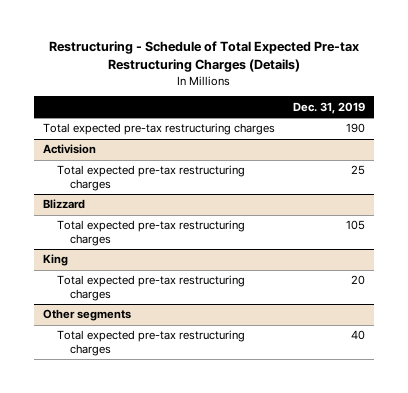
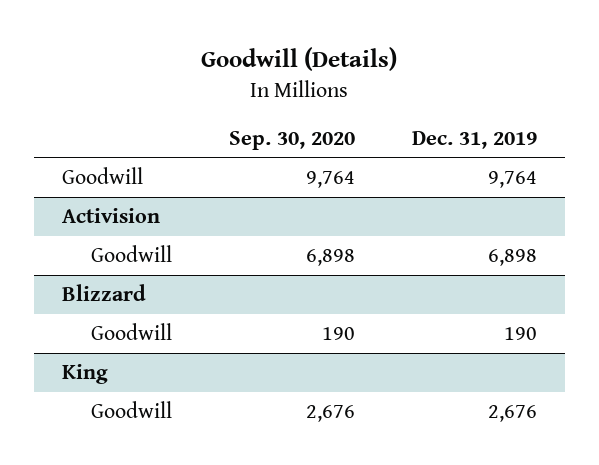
- Restructuring - Schedule of Total Expected Pre-tax Restructuring Charges (Details)
+ Goodwill (Details)
- | Dec. 31, 2019
+ | Sep. 30, 2020 | Dec. 31, 2019
- Total expected pre-tax restructuring charges | 190
+ Goodwill | 9,764 | 9,764
@ Activision
- Total expected pre-tax restructuring charges | 25
+ Goodwill | 6,898 | 6,898
@ Blizzard
- Total expected pre-tax restructuring charges | 105
+ Goodwill | 190 | 190
@ King
- Total expected pre-tax restructuring charges | 20
- Other segments
- Total expected pre-tax restructuring charges | 40
@ King
+ Goodwill | 2,676 | 2,676

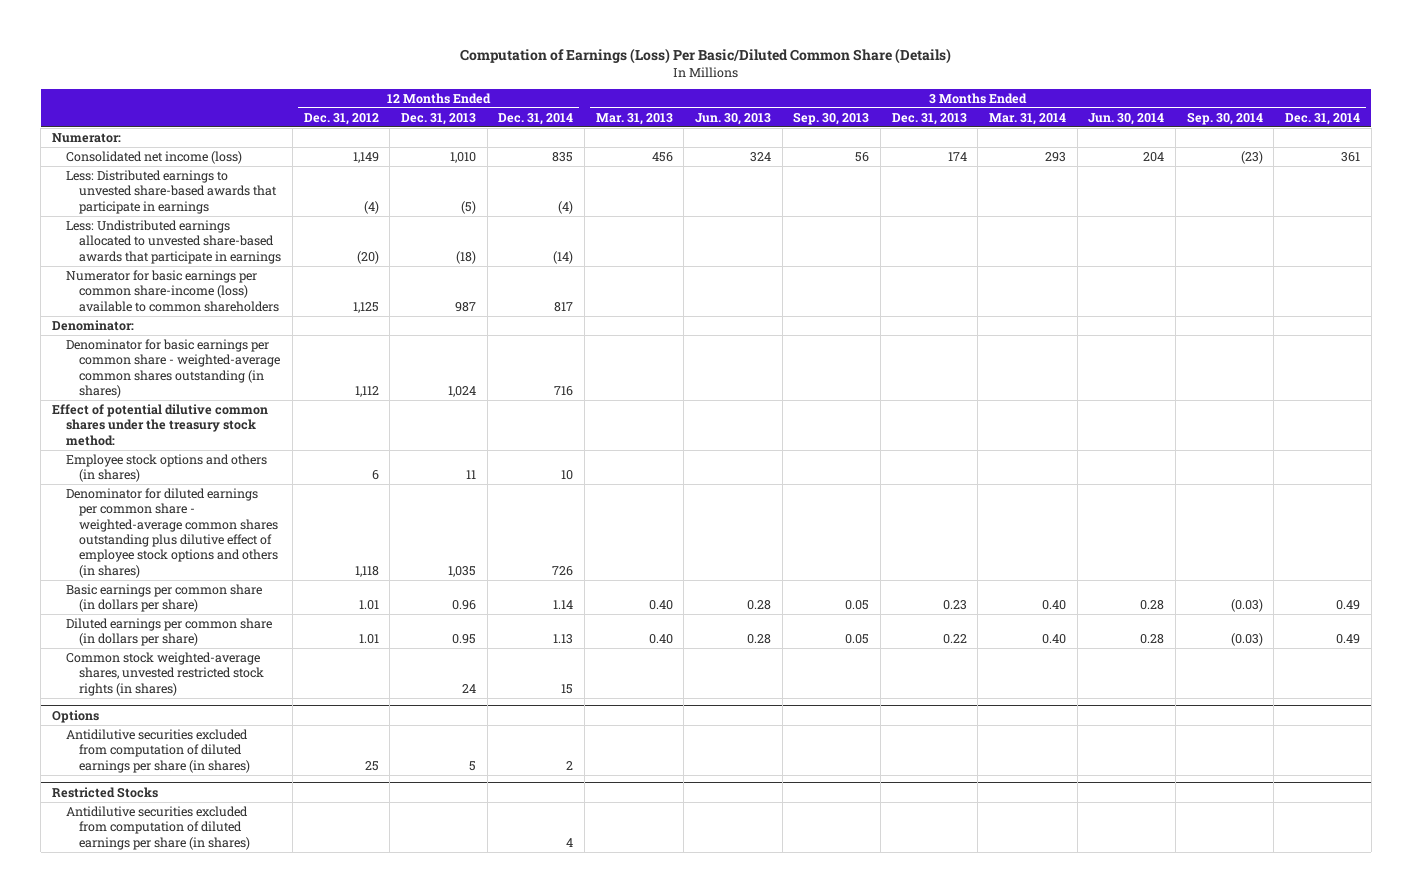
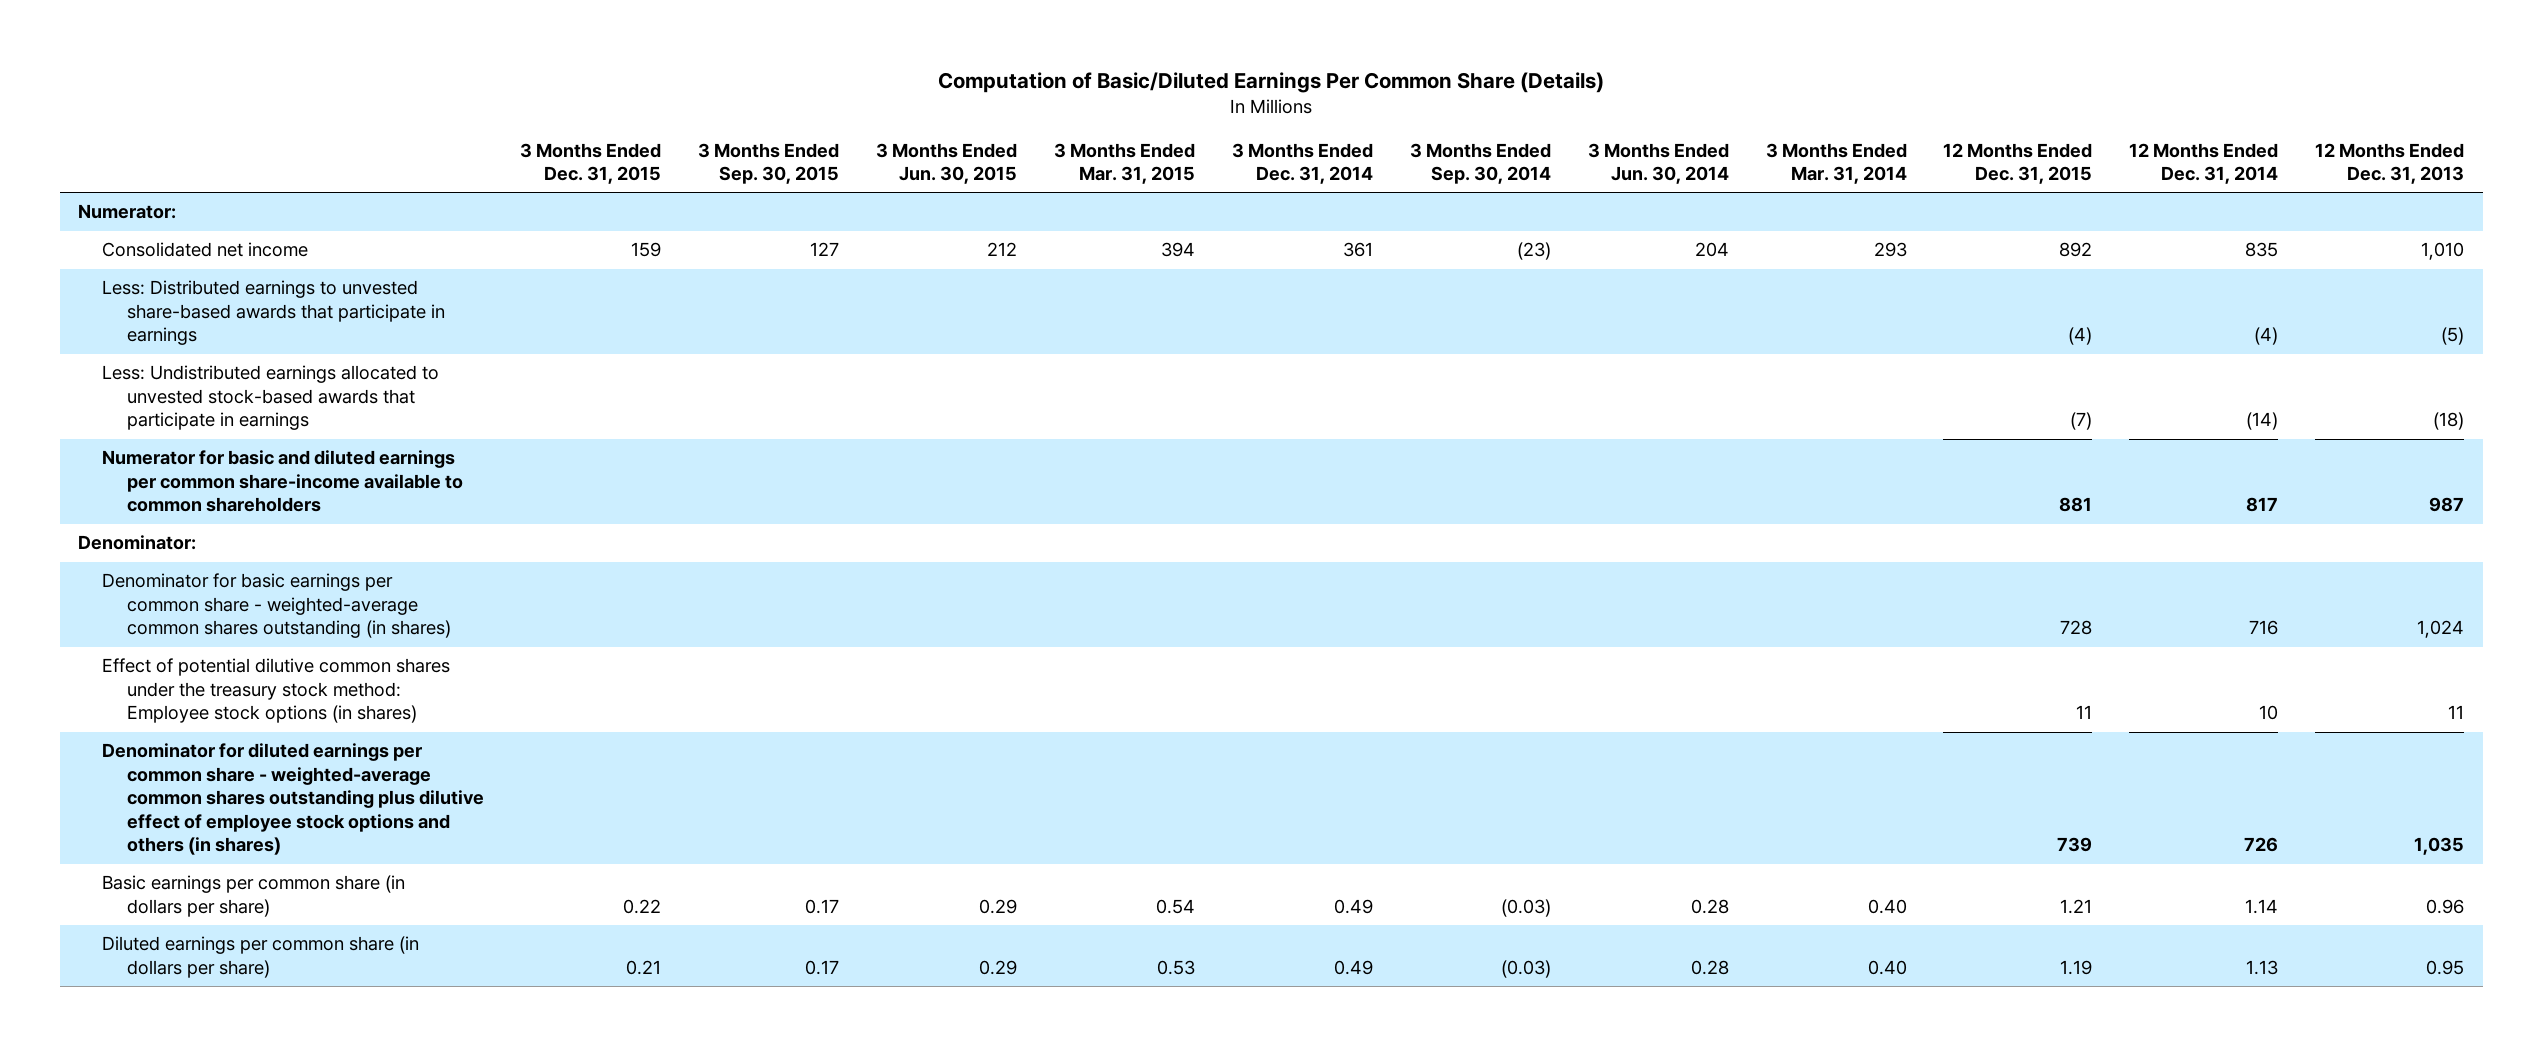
- Computation of Earnings (Loss) Per Basic/Diluted Common Share (Details)
+ Computation of Basic/Diluted Earnings Per Common Share (Details)
- | 12 Months Ended Dec. 31, 2012 | 12 Months Ended Dec. 31, 2013 | 12 Months Ended Dec. 31, 2014 | 3 Months Ended Mar. 31, 2013 | 3 Months Ended Jun. 30, 2013 | 3 Months Ended Sep. 30, 2013 | 3 Months Ended Dec. 31, 2013 | 3 Months Ended Mar. 31, 2014 | 3 Months Ended Jun. 30, 2014 | 3 Months Ended Sep. 30, 2014 | 3 Months Ended Dec. 31, 2014
+ | 3 Months Ended Dec. 31, 2015 | 3 Months Ended Sep. 30, 2015 | 3 Months Ended Jun. 30, 2015 | 3 Months Ended Mar. 31, 2015 | 3 Months Ended Dec. 31, 2014 | 3 Months Ended Sep. 30, 2014 | 3 Months Ended Jun. 30, 2014 | 3 Months Ended Mar. 31, 2014 | 12 Months Ended Dec. 31, 2015 | 12 Months Ended Dec. 31, 2014 | 12 Months Ended Dec. 31, 2013
- Consolidated net income (loss) | 1,149 | 1,010 | 835 | 456 | 324 | 56 | 174 | 293 | 204 | (23) | 361
+ Consolidated net income | 159 | 127 | 212 | 394 | 361 | (23) | 204 | 293 | 892 | 835 | 1,010
- Less: Undistributed earnings allocated to unvested share-based awards that participate in earnings | (20) | (18) | (14) | | | | | | | |
- Numerator for basic earnings per common share-income (loss) available to common shareholders | 1,125 | 987 | 817 | | | | | | | |
+ Less: Undistributed earnings allocated to unvested stock-based awards that participate in earnings | | | | | | | | | (7) | (14) | (18)
+ Numerator for basic and diluted earnings per common share-income available to common shareholders | | | | | | | | | 881 | 817 | 987
- Effect of potential dilutive common shares under the treasury stock method:
- Employee stock options and others (in shares) | 6 | 11 | 10 | | | | | | | |
+ Effect of potential dilutive common shares under the treasury stock method: Employee stock options (in shares) | | | | | | | | | 11 | 10 | 11
- Common stock weighted-average shares, unvested restricted stock rights (in shares) | | 24 | 15 | | | | | | | |
- Options
- Antidilutive securities excluded from computation of diluted earnings per share (in shares) | 25 | 5 | 2 | | | | | | | |
- Restricted Stocks
- Antidilutive securities excluded from computation of diluted earnings per share (in shares) | | | 4 | | | | | | | |

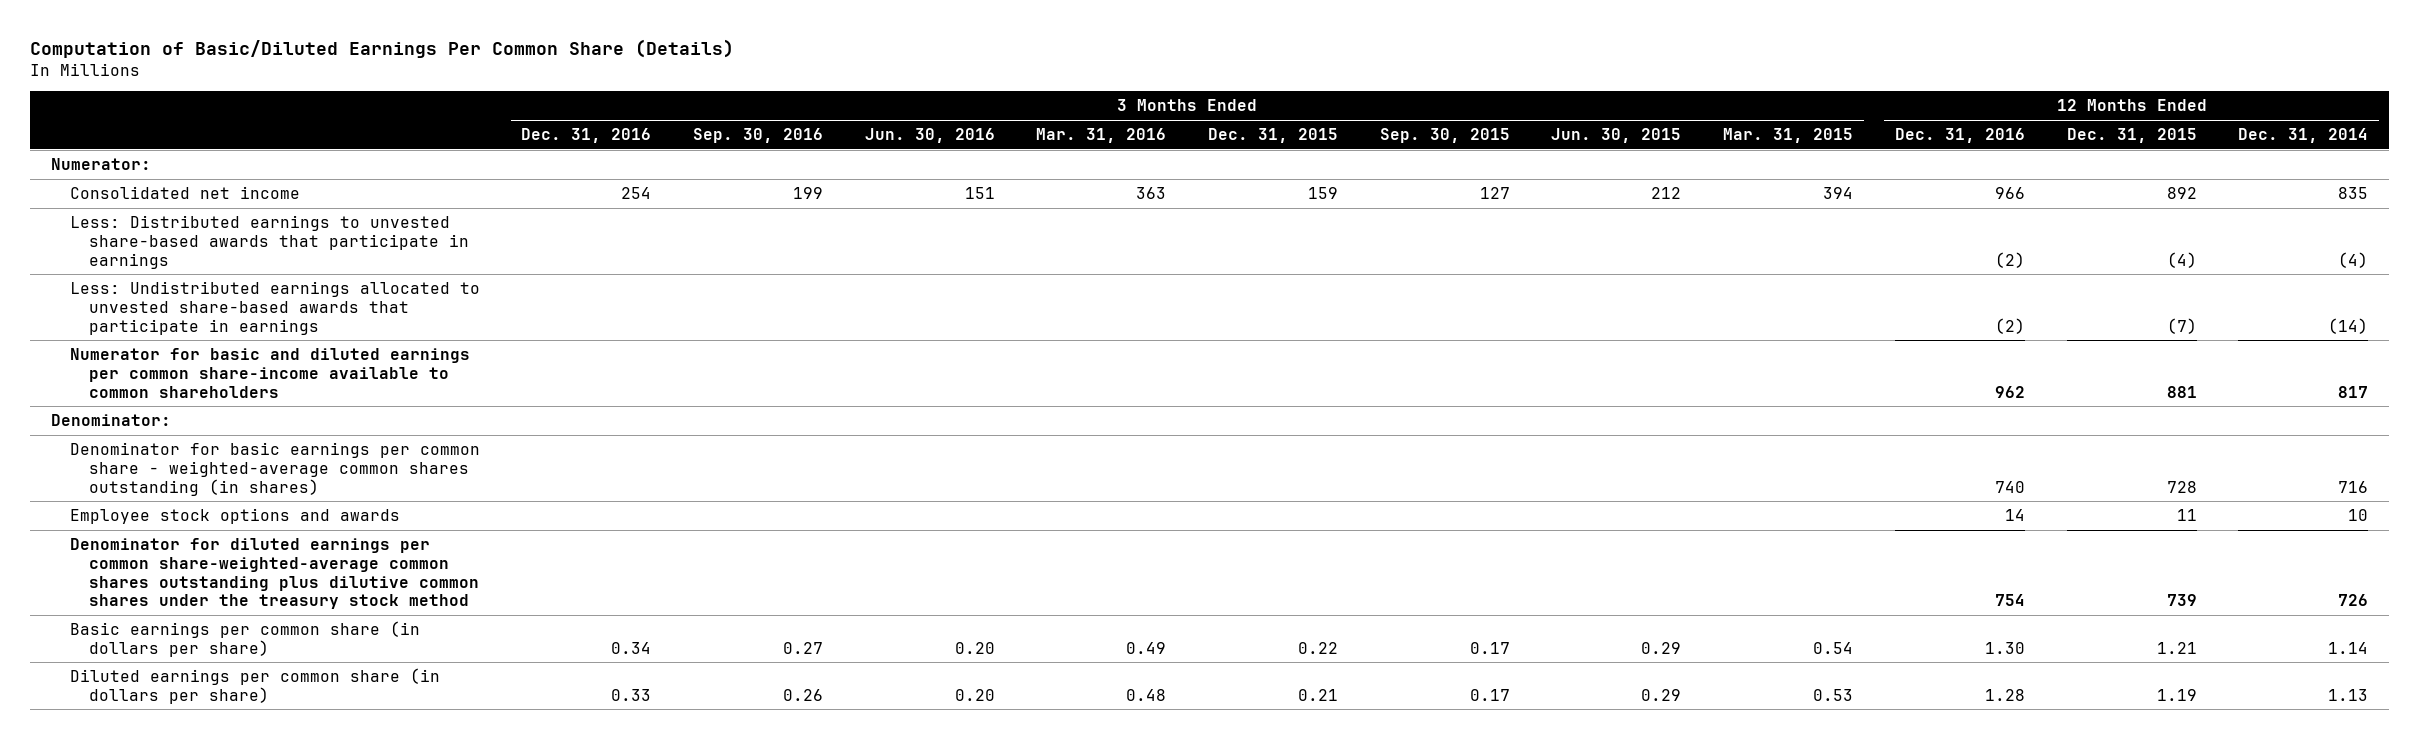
- | 3 Months Ended Dec. 31, 2015 | 3 Months Ended Sep. 30, 2015 | 3 Months Ended Jun. 30, 2015 | 3 Months Ended Mar. 31, 2015 | 3 Months Ended Dec. 31, 2014 | 3 Months Ended Sep. 30, 2014 | 3 Months Ended Jun. 30, 2014 | 3 Months Ended Mar. 31, 2014 | 12 Months Ended Dec. 31, 2015 | 12 Months Ended Dec. 31, 2014 | 12 Months Ended Dec. 31, 2013
+ | 3 Months Ended Dec. 31, 2016 | 3 Months Ended Sep. 30, 2016 | 3 Months Ended Jun. 30, 2016 | 3 Months Ended Mar. 31, 2016 | 3 Months Ended Dec. 31, 2015 | 3 Months Ended Sep. 30, 2015 | 3 Months Ended Jun. 30, 2015 | 3 Months Ended Mar. 31, 2015 | 12 Months Ended Dec. 31, 2016 | 12 Months Ended Dec. 31, 2015 | 12 Months Ended Dec. 31, 2014
- Less: Undistributed earnings allocated to unvested stock-based awards that participate in earnings | | | | | | | | | (7) | (14) | (18)
+ Less: Undistributed earnings allocated to unvested share-based awards that participate in earnings | | | | | | | | | (2) | (7) | (14)
- Effect of potential dilutive common shares under the treasury stock method: Employee stock options (in shares) | | | | | | | | | 11 | 10 | 11
- Denominator for diluted earnings per common share - weighted-average common shares outstanding plus dilutive effect of employee stock options and others (in shares) | | | | | | | | | 739 | 726 | 1,035
+ Employee stock options and awards | | | | | | | | | 14 | 11 | 10
+ Denominator for diluted earnings per common share-weighted-average common shares outstanding plus dilutive common shares under the treasury stock method | | | | | | | | | 754 | 739 | 726

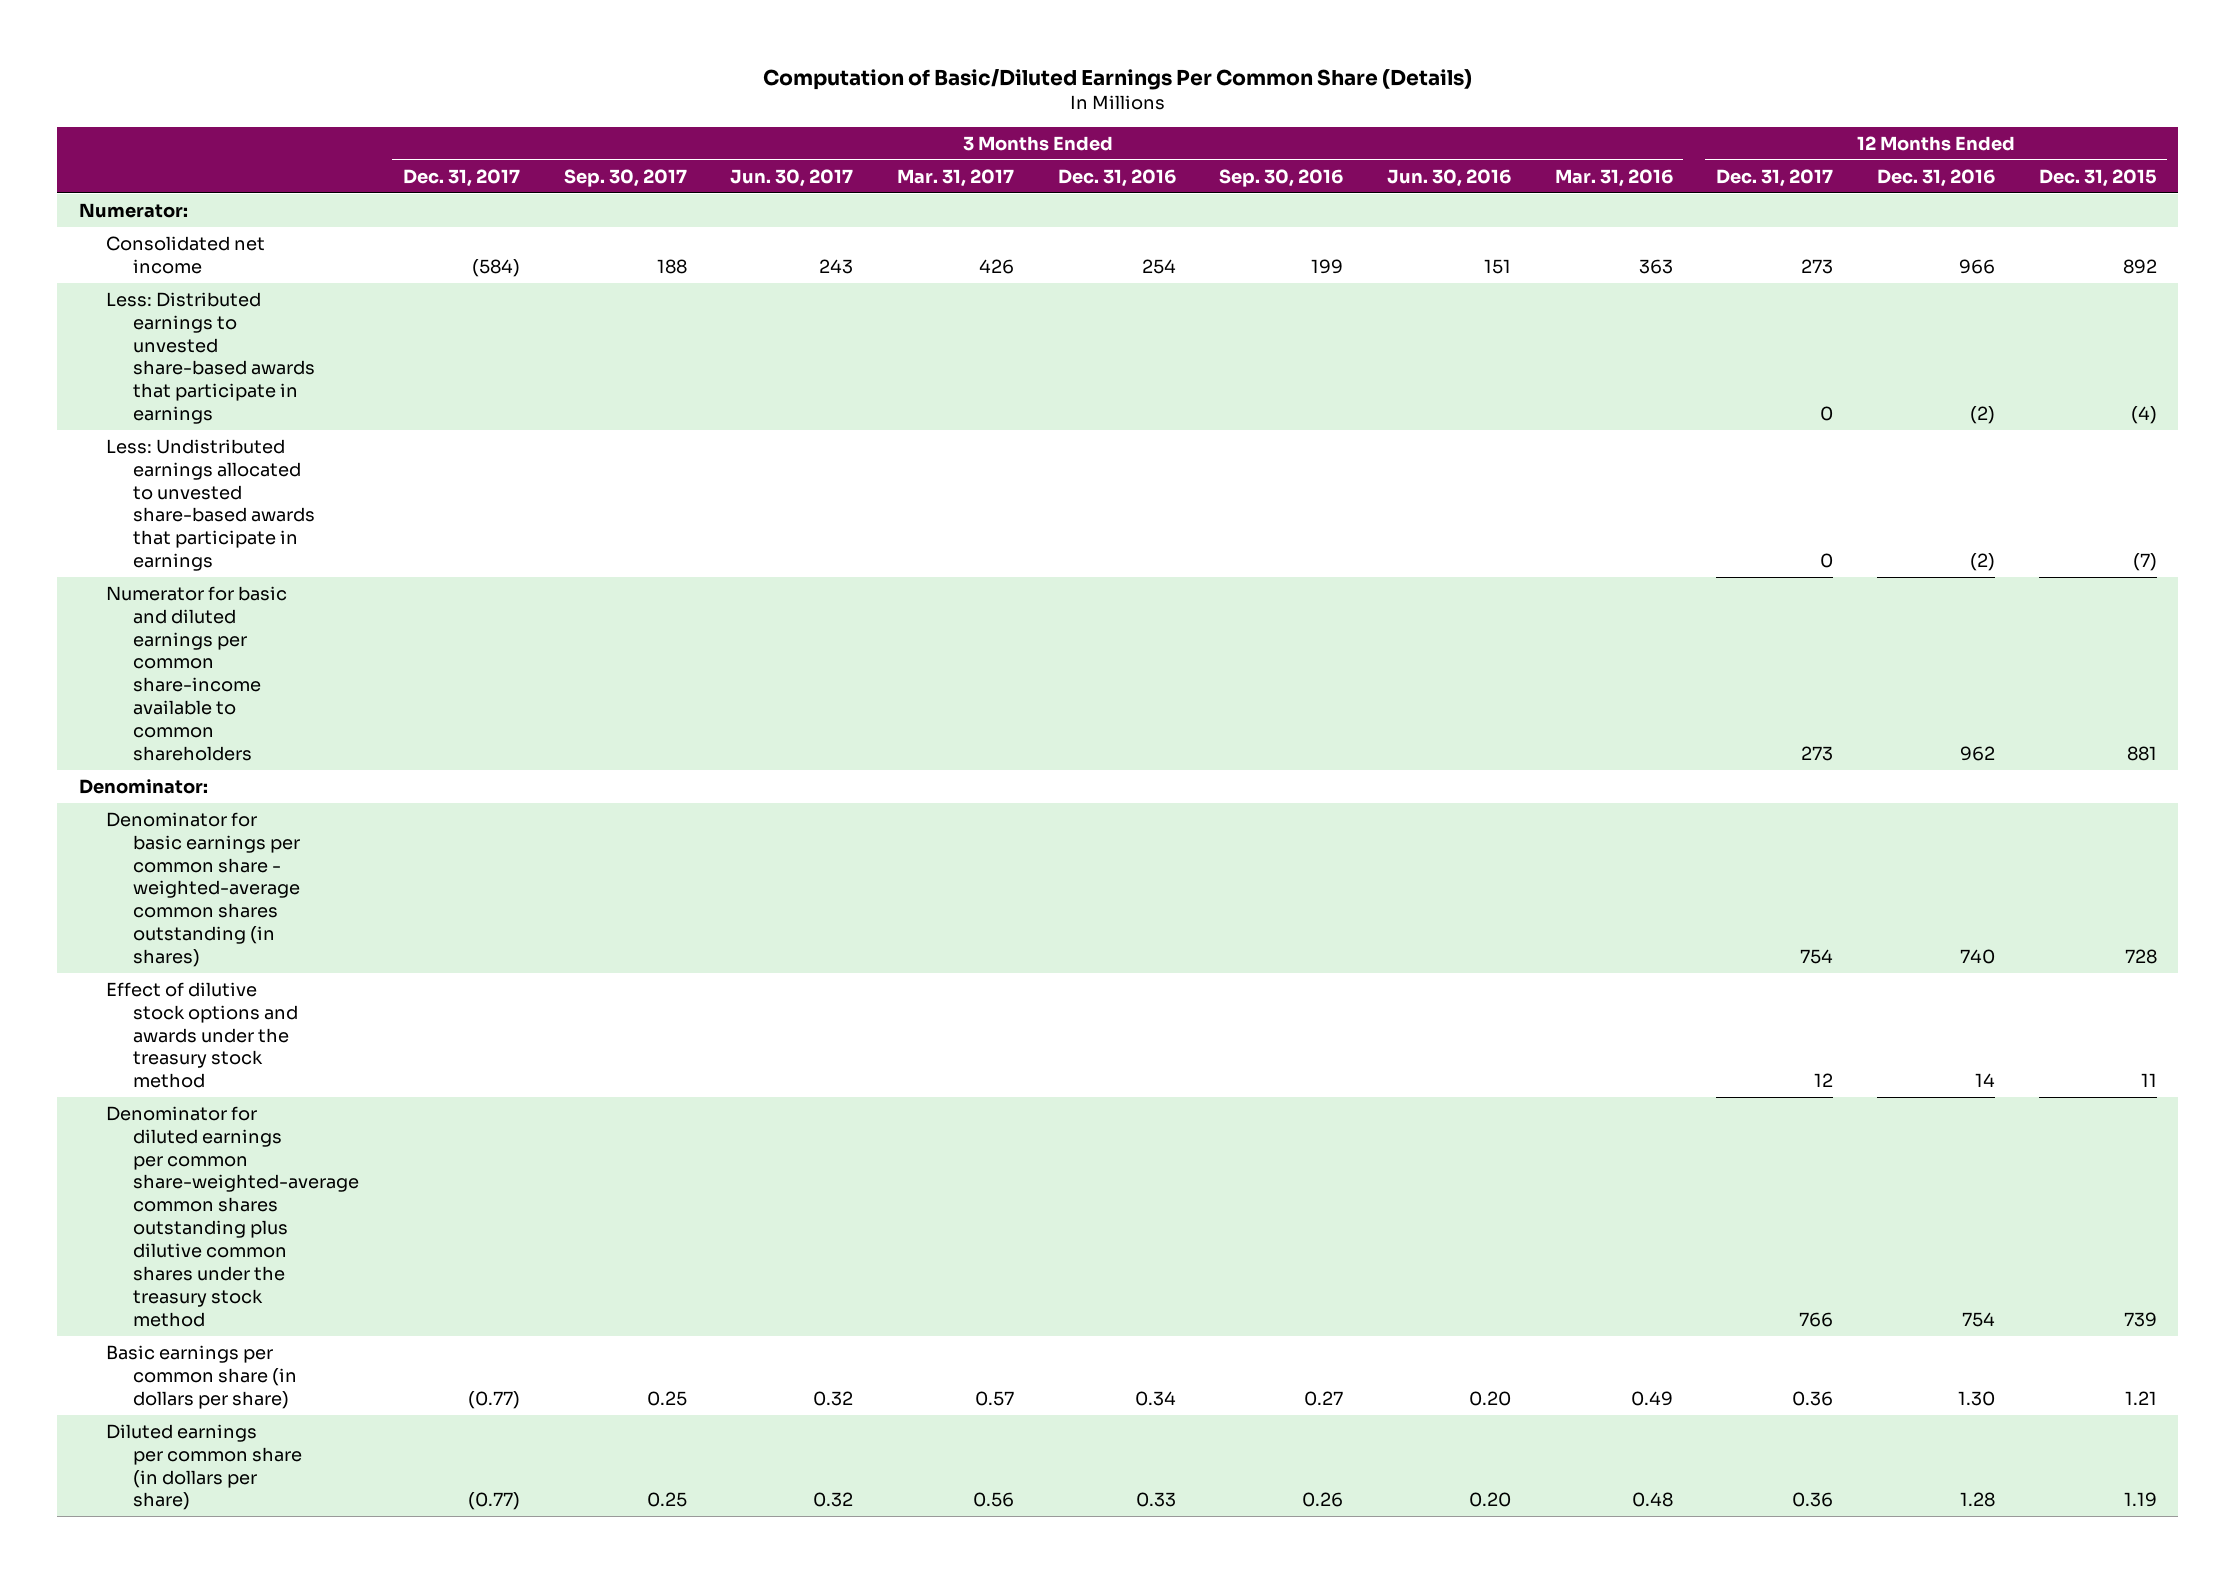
- | 3 Months Ended Dec. 31, 2016 | 3 Months Ended Sep. 30, 2016 | 3 Months Ended Jun. 30, 2016 | 3 Months Ended Mar. 31, 2016 | 3 Months Ended Dec. 31, 2015 | 3 Months Ended Sep. 30, 2015 | 3 Months Ended Jun. 30, 2015 | 3 Months Ended Mar. 31, 2015 | 12 Months Ended Dec. 31, 2016 | 12 Months Ended Dec. 31, 2015 | 12 Months Ended Dec. 31, 2014
+ | 3 Months Ended Dec. 31, 2017 | 3 Months Ended Sep. 30, 2017 | 3 Months Ended Jun. 30, 2017 | 3 Months Ended Mar. 31, 2017 | 3 Months Ended Dec. 31, 2016 | 3 Months Ended Sep. 30, 2016 | 3 Months Ended Jun. 30, 2016 | 3 Months Ended Mar. 31, 2016 | 12 Months Ended Dec. 31, 2017 | 12 Months Ended Dec. 31, 2016 | 12 Months Ended Dec. 31, 2015
- Employee stock options and awards | | | | | | | | | 14 | 11 | 10
+ Effect of dilutive stock options and awards under the treasury stock method | | | | | | | | | 12 | 14 | 11

